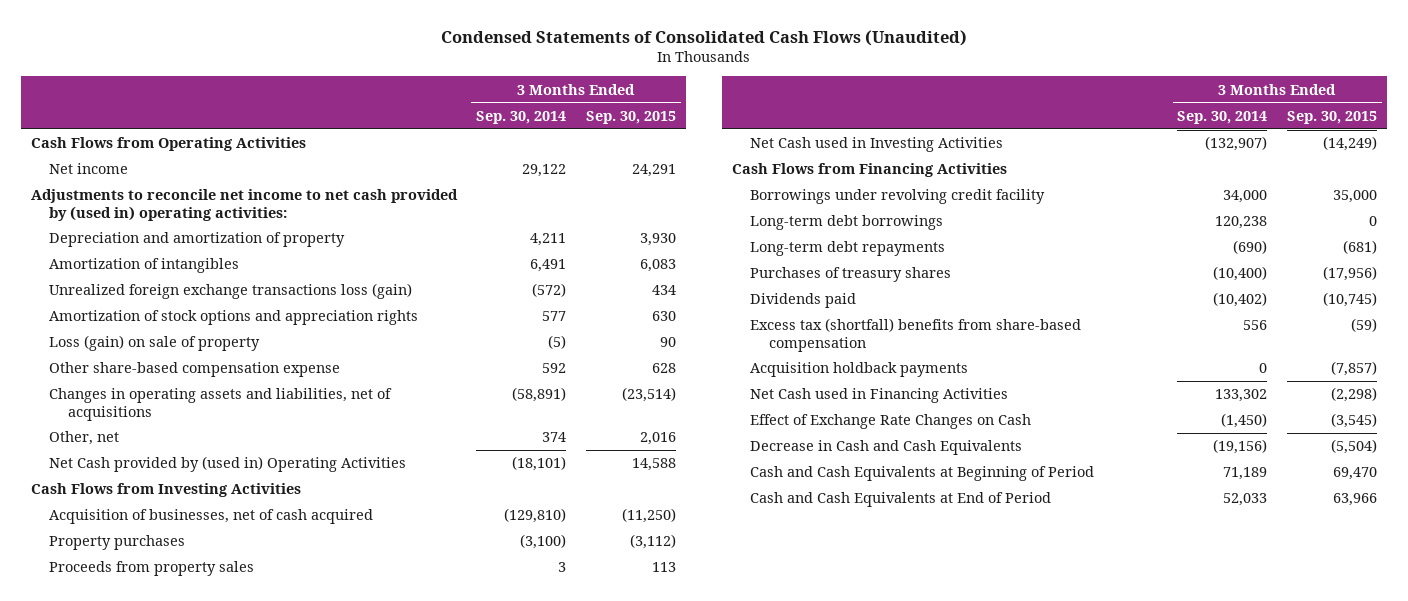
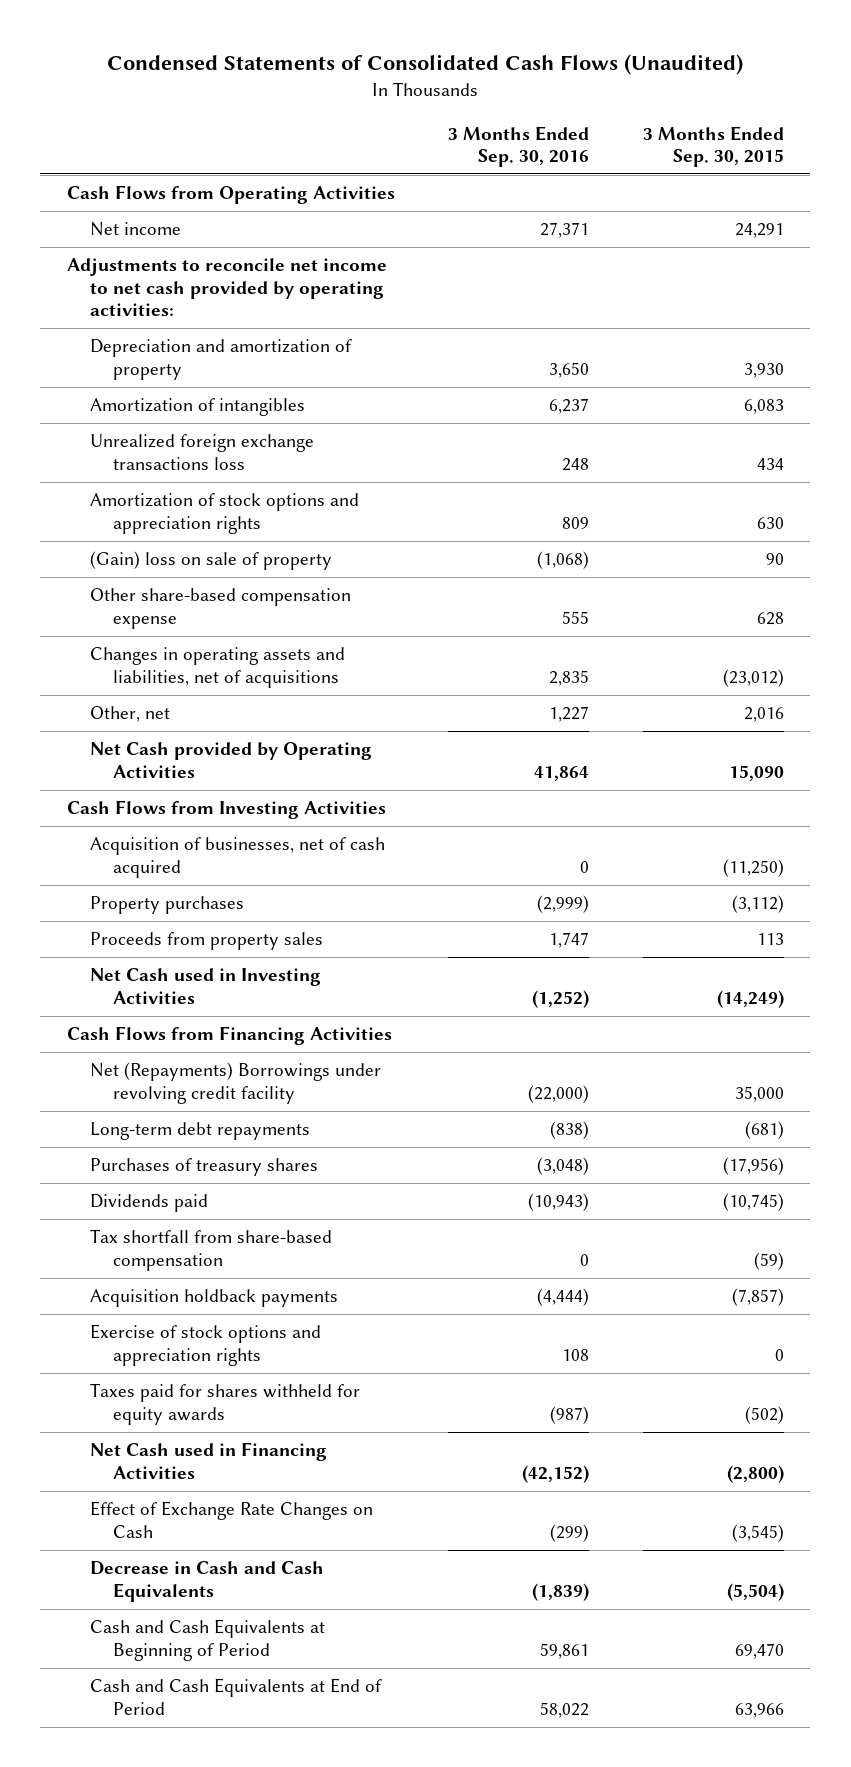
- | 3 Months Ended Sep. 30, 2014 | 3 Months Ended Sep. 30, 2015
+ | 3 Months Ended Sep. 30, 2016 | 3 Months Ended Sep. 30, 2015
- Adjustments to reconcile net income to net cash provided by (used in) operating activities:
+ Adjustments to reconcile net income to net cash provided by operating activities:
- Unrealized foreign exchange transactions loss (gain) | (572) | 434
+ Unrealized foreign exchange transactions loss | 248 | 434
- Loss (gain) on sale of property | (5) | 90
+ (Gain) loss on sale of property | (1,068) | 90
- Changes in operating assets and liabilities, net of acquisitions | (58,891) | (23,514)
+ Changes in operating assets and liabilities, net of acquisitions | 2,835 | (23,012)
- Net Cash provided by (used in) Operating Activities | (18,101) | 14,588
+ Net Cash provided by Operating Activities | 41,864 | 15,090
- Borrowings under revolving credit facility | 34,000 | 35,000
- Long-term debt borrowings | 120,238 | 0
+ Net (Repayments) Borrowings under revolving credit facility | (22,000) | 35,000
- Excess tax (shortfall) benefits from share-based compensation | 556 | (59)
+ Tax shortfall from share-based compensation | 0 | (59)
- Net Cash used in Financing Activities | 133,302 | (2,298)
+ Exercise of stock options and appreciation rights | 108 | 0
+ Taxes paid for shares withheld for equity awards | (987) | (502)
+ Net Cash used in Financing Activities | (42,152) | (2,800)

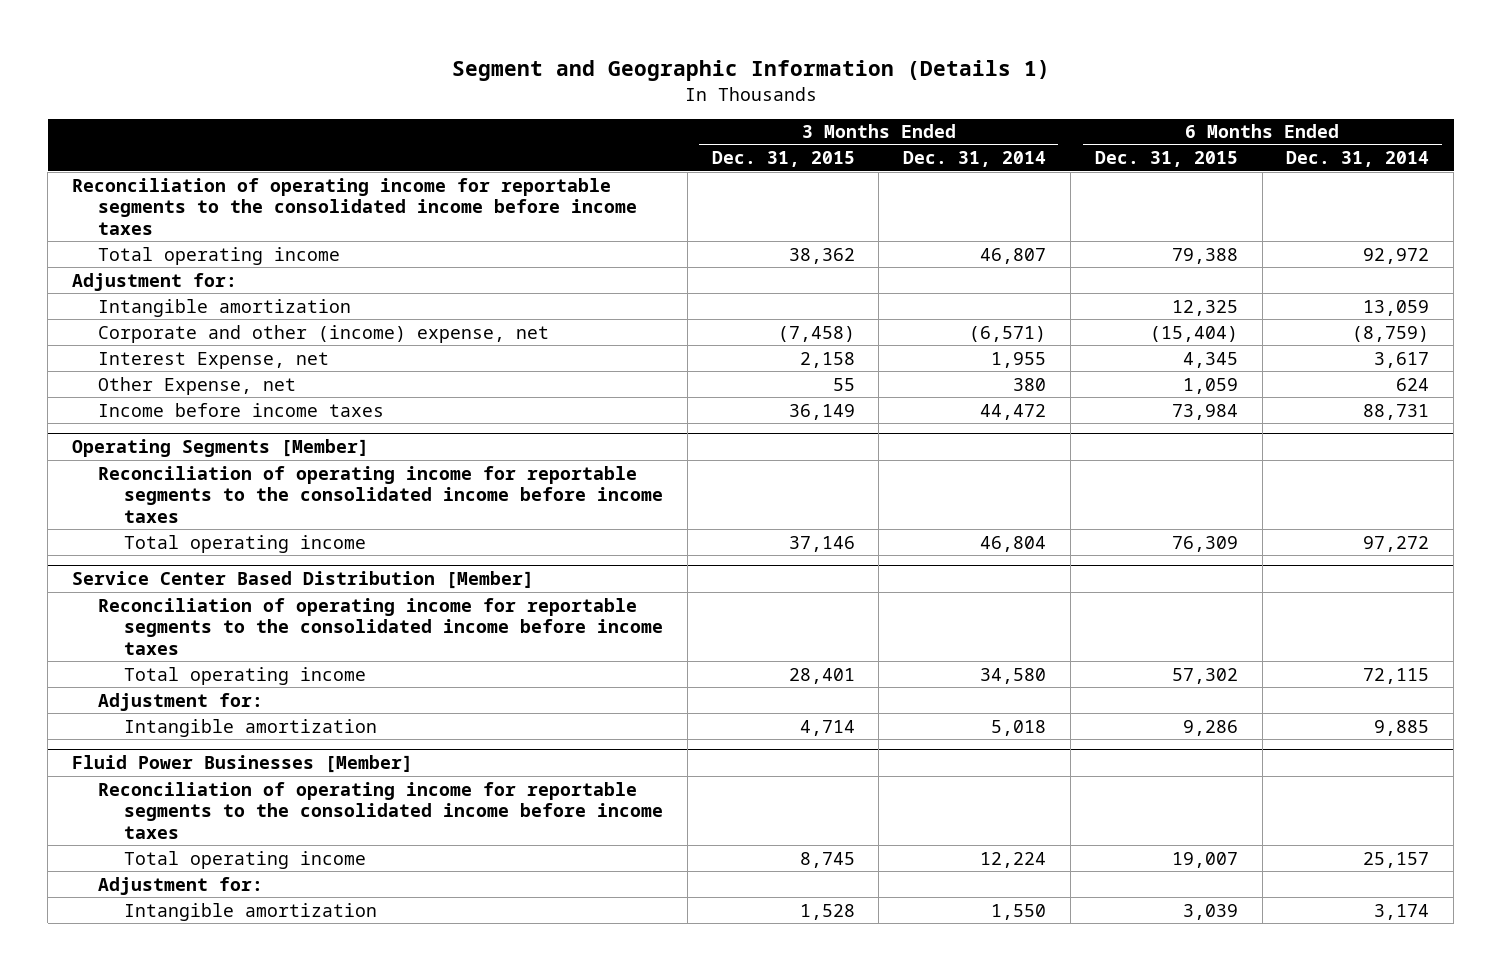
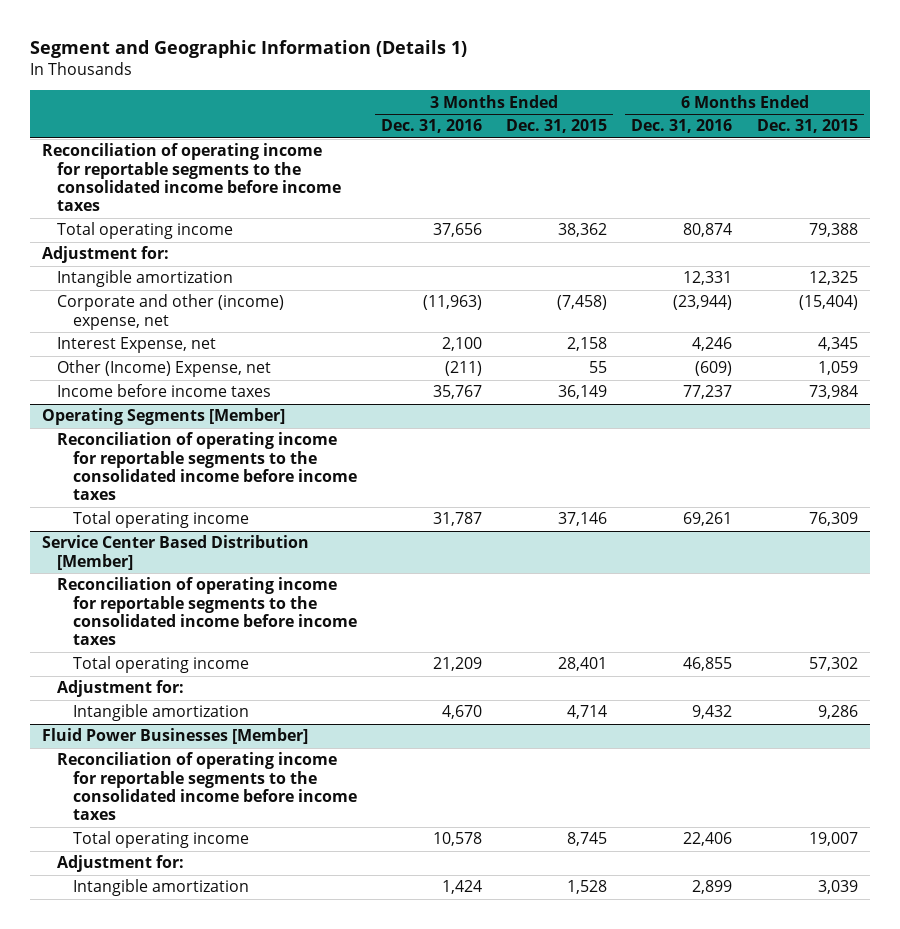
- | 3 Months Ended Dec. 31, 2015 | 3 Months Ended Dec. 31, 2014 | 6 Months Ended Dec. 31, 2015 | 6 Months Ended Dec. 31, 2014
+ | 3 Months Ended Dec. 31, 2016 | 3 Months Ended Dec. 31, 2015 | 6 Months Ended Dec. 31, 2016 | 6 Months Ended Dec. 31, 2015
- Other Expense, net | 55 | 380 | 1,059 | 624
+ Other (Income) Expense, net | (211) | 55 | (609) | 1,059

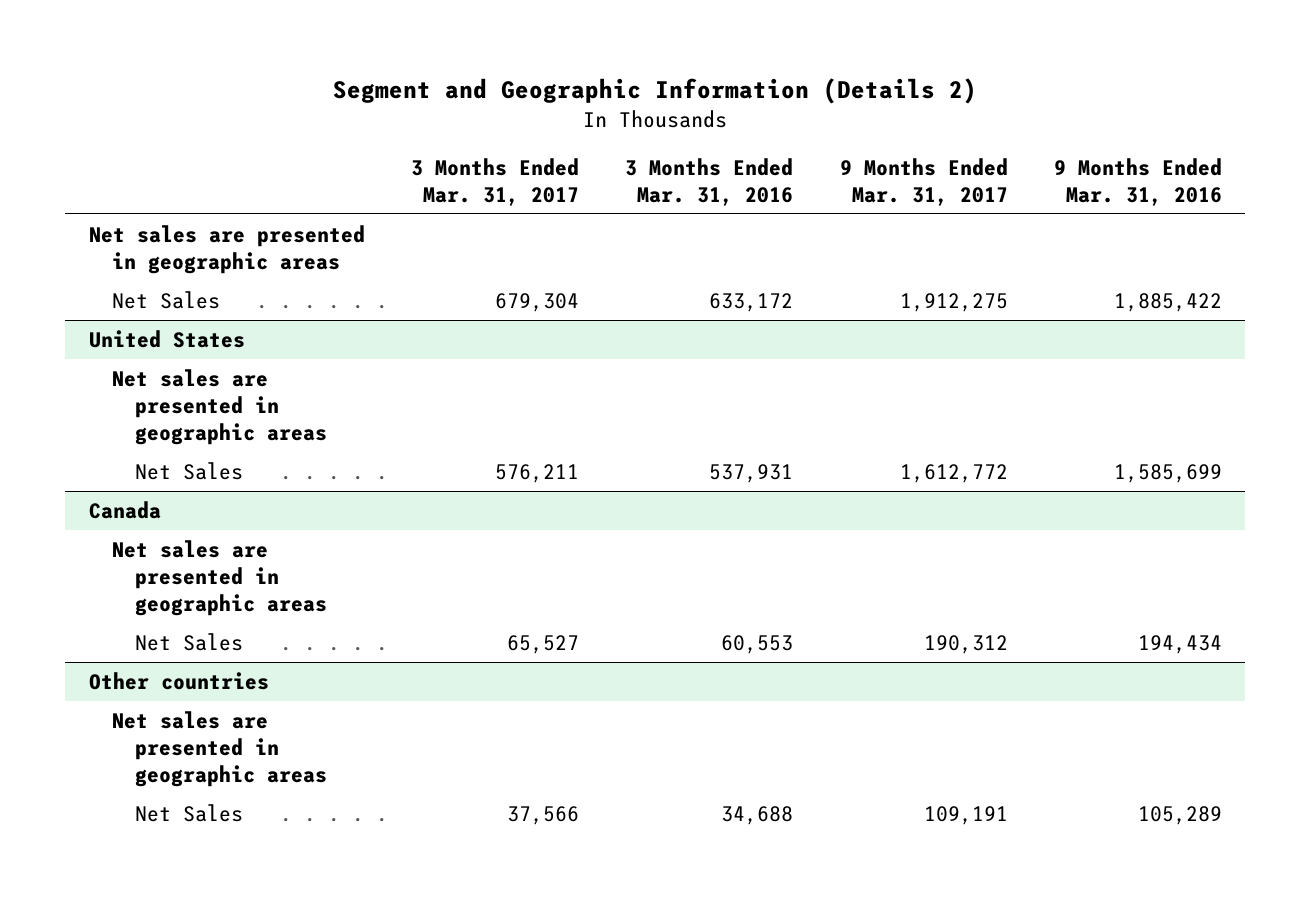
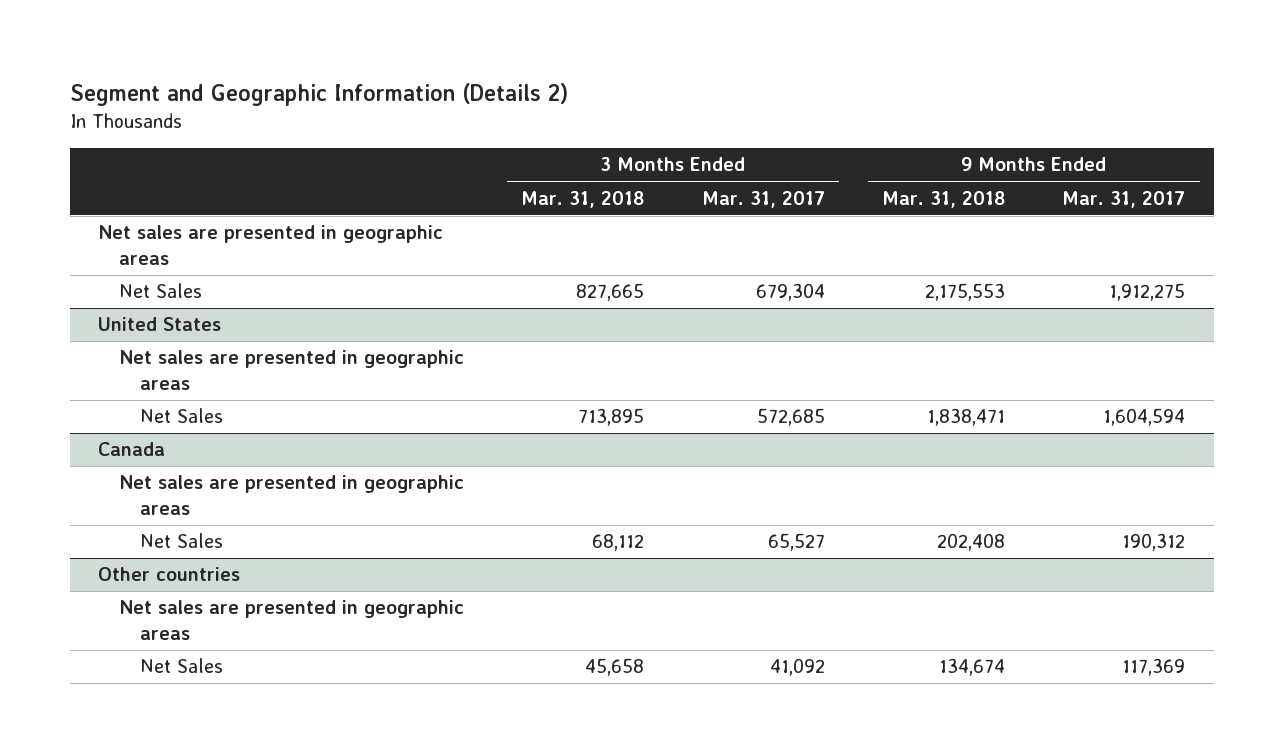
- | 3 Months Ended Mar. 31, 2017 | 3 Months Ended Mar. 31, 2016 | 9 Months Ended Mar. 31, 2017 | 9 Months Ended Mar. 31, 2016
+ | 3 Months Ended Mar. 31, 2018 | 3 Months Ended Mar. 31, 2017 | 9 Months Ended Mar. 31, 2018 | 9 Months Ended Mar. 31, 2017
@ United States
- Net Sales | 576,211 | 537,931 | 1,612,772 | 1,585,699
+ Net Sales | 713,895 | 572,685 | 1,838,471 | 1,604,594
@ Other countries
- Net Sales | 37,566 | 34,688 | 109,191 | 105,289
+ Net Sales | 45,658 | 41,092 | 134,674 | 117,369

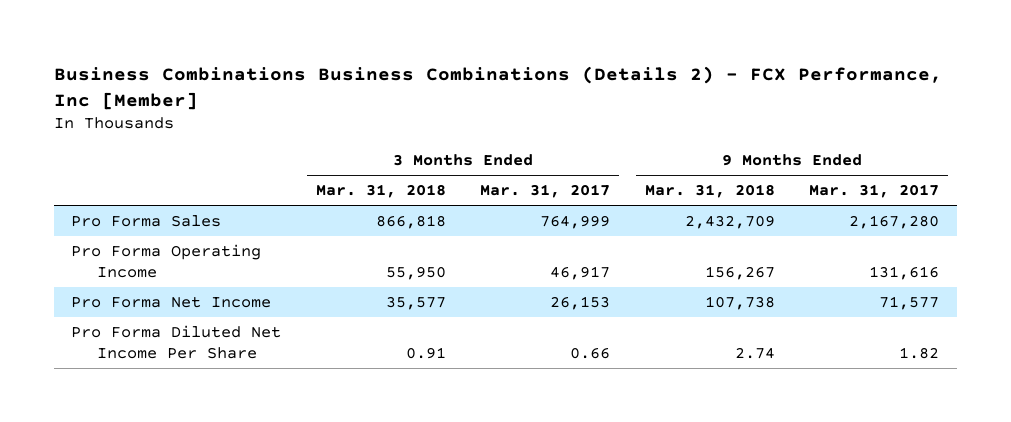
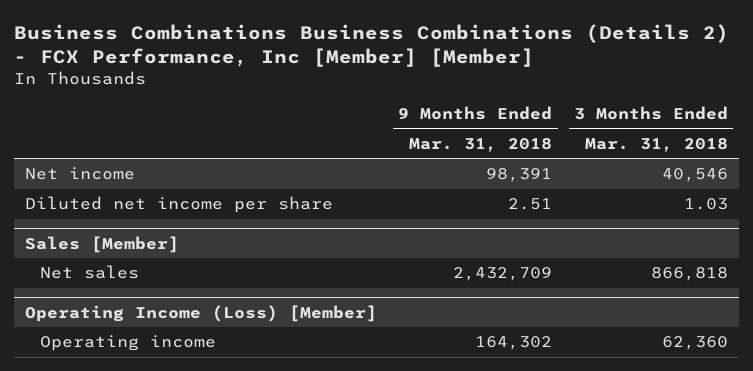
- Business Combinations Business Combinations (Details 2) - FCX Performance, Inc [Member]
+ Business Combinations Business Combinations (Details 2) - FCX Performance, Inc [Member] [Member]
- | 3 Months Ended Mar. 31, 2018 | 3 Months Ended Mar. 31, 2017 | 9 Months Ended Mar. 31, 2018 | 9 Months Ended Mar. 31, 2017
+ | 9 Months Ended Mar. 31, 2018 | 3 Months Ended Mar. 31, 2018
- Pro Forma Sales | 866,818 | 764,999 | 2,432,709 | 2,167,280
- Pro Forma Operating Income | 55,950 | 46,917 | 156,267 | 131,616
- Pro Forma Net Income | 35,577 | 26,153 | 107,738 | 71,577
- Pro Forma Diluted Net Income Per Share | 0.91 | 0.66 | 2.74 | 1.82
+ Net income | 98,391 | 40,546
+ Diluted net income per share | 2.51 | 1.03
+ Sales [Member]
+ Net sales | 2,432,709 | 866,818
+ Operating Income (Loss) [Member]
+ Operating income | 164,302 | 62,360

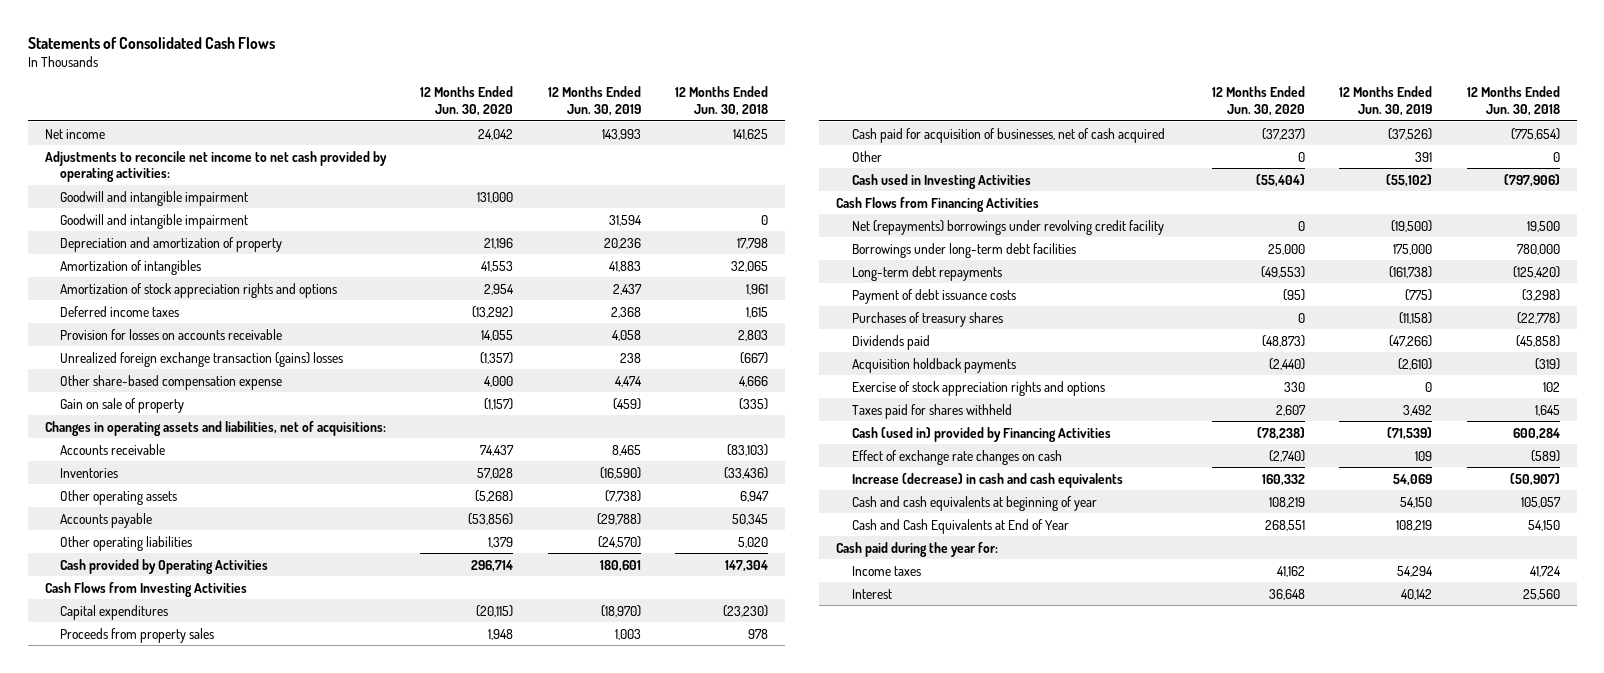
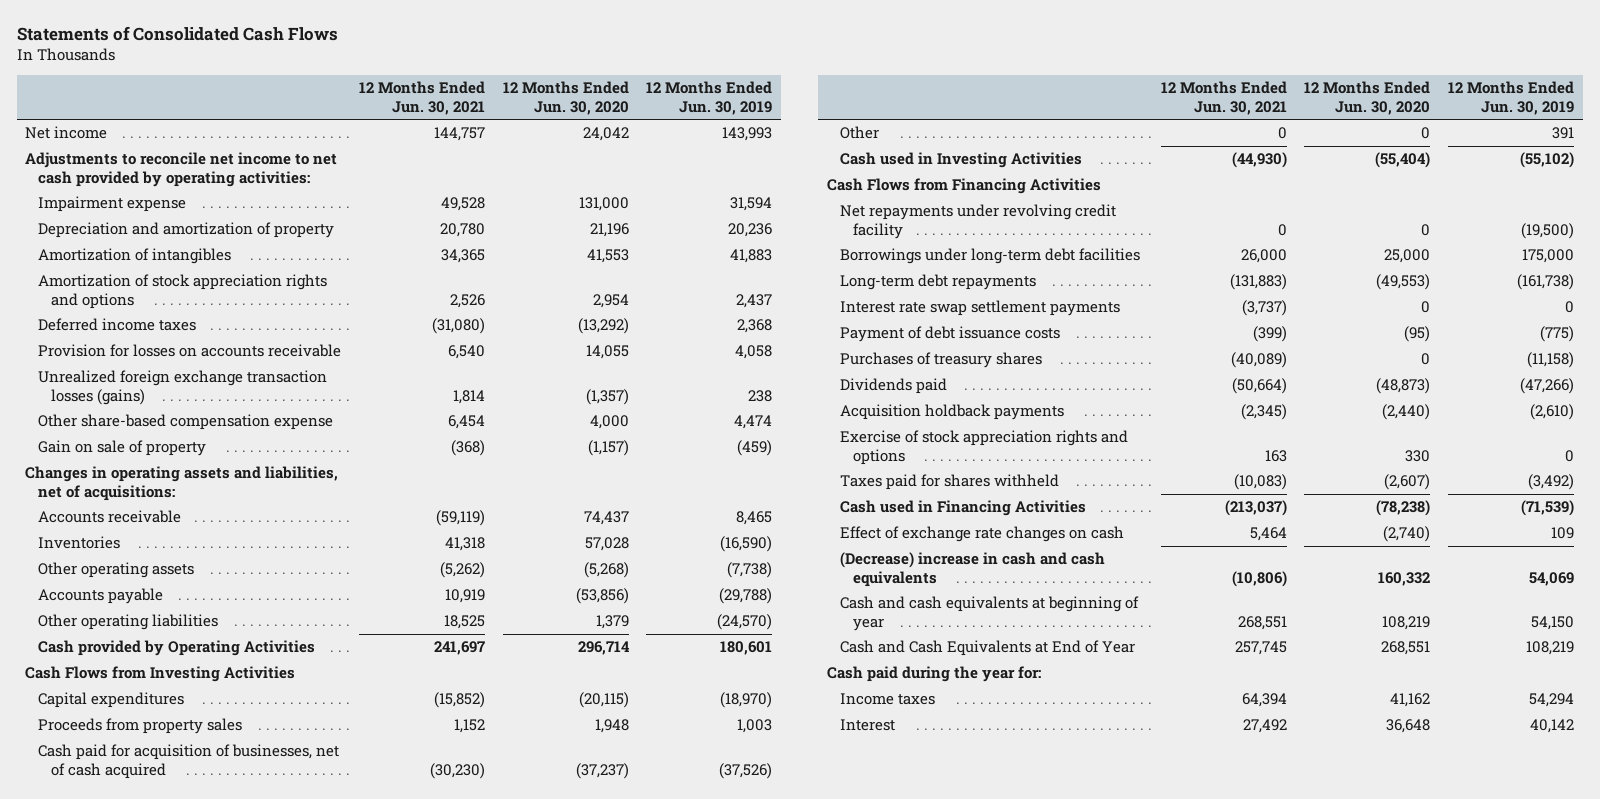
- | 12 Months Ended Jun. 30, 2020 | 12 Months Ended Jun. 30, 2019 | 12 Months Ended Jun. 30, 2018
+ | 12 Months Ended Jun. 30, 2021 | 12 Months Ended Jun. 30, 2020 | 12 Months Ended Jun. 30, 2019
- Goodwill and intangible impairment | 131,000 | |
- Goodwill and intangible impairment | | 31,594 | 0
+ Impairment expense | 49,528 | 131,000 | 31,594
- Unrealized foreign exchange transaction (gains) losses | (1,357) | 238 | (667)
+ Unrealized foreign exchange transaction losses (gains) | 1,814 | (1,357) | 238
- Net (repayments) borrowings under revolving credit facility | 0 | (19,500) | 19,500
+ Net repayments under revolving credit facility | 0 | 0 | (19,500)
+ Interest rate swap settlement payments | (3,737) | 0 | 0
- Taxes paid for shares withheld | 2,607 | 3,492 | 1,645
- Cash (used in) provided by Financing Activities | (78,238) | (71,539) | 600,284
+ Taxes paid for shares withheld | (10,083) | (2,607) | (3,492)
+ Cash used in Financing Activities | (213,037) | (78,238) | (71,539)
- Increase (decrease) in cash and cash equivalents | 160,332 | 54,069 | (50,907)
+ (Decrease) increase in cash and cash equivalents | (10,806) | 160,332 | 54,069

